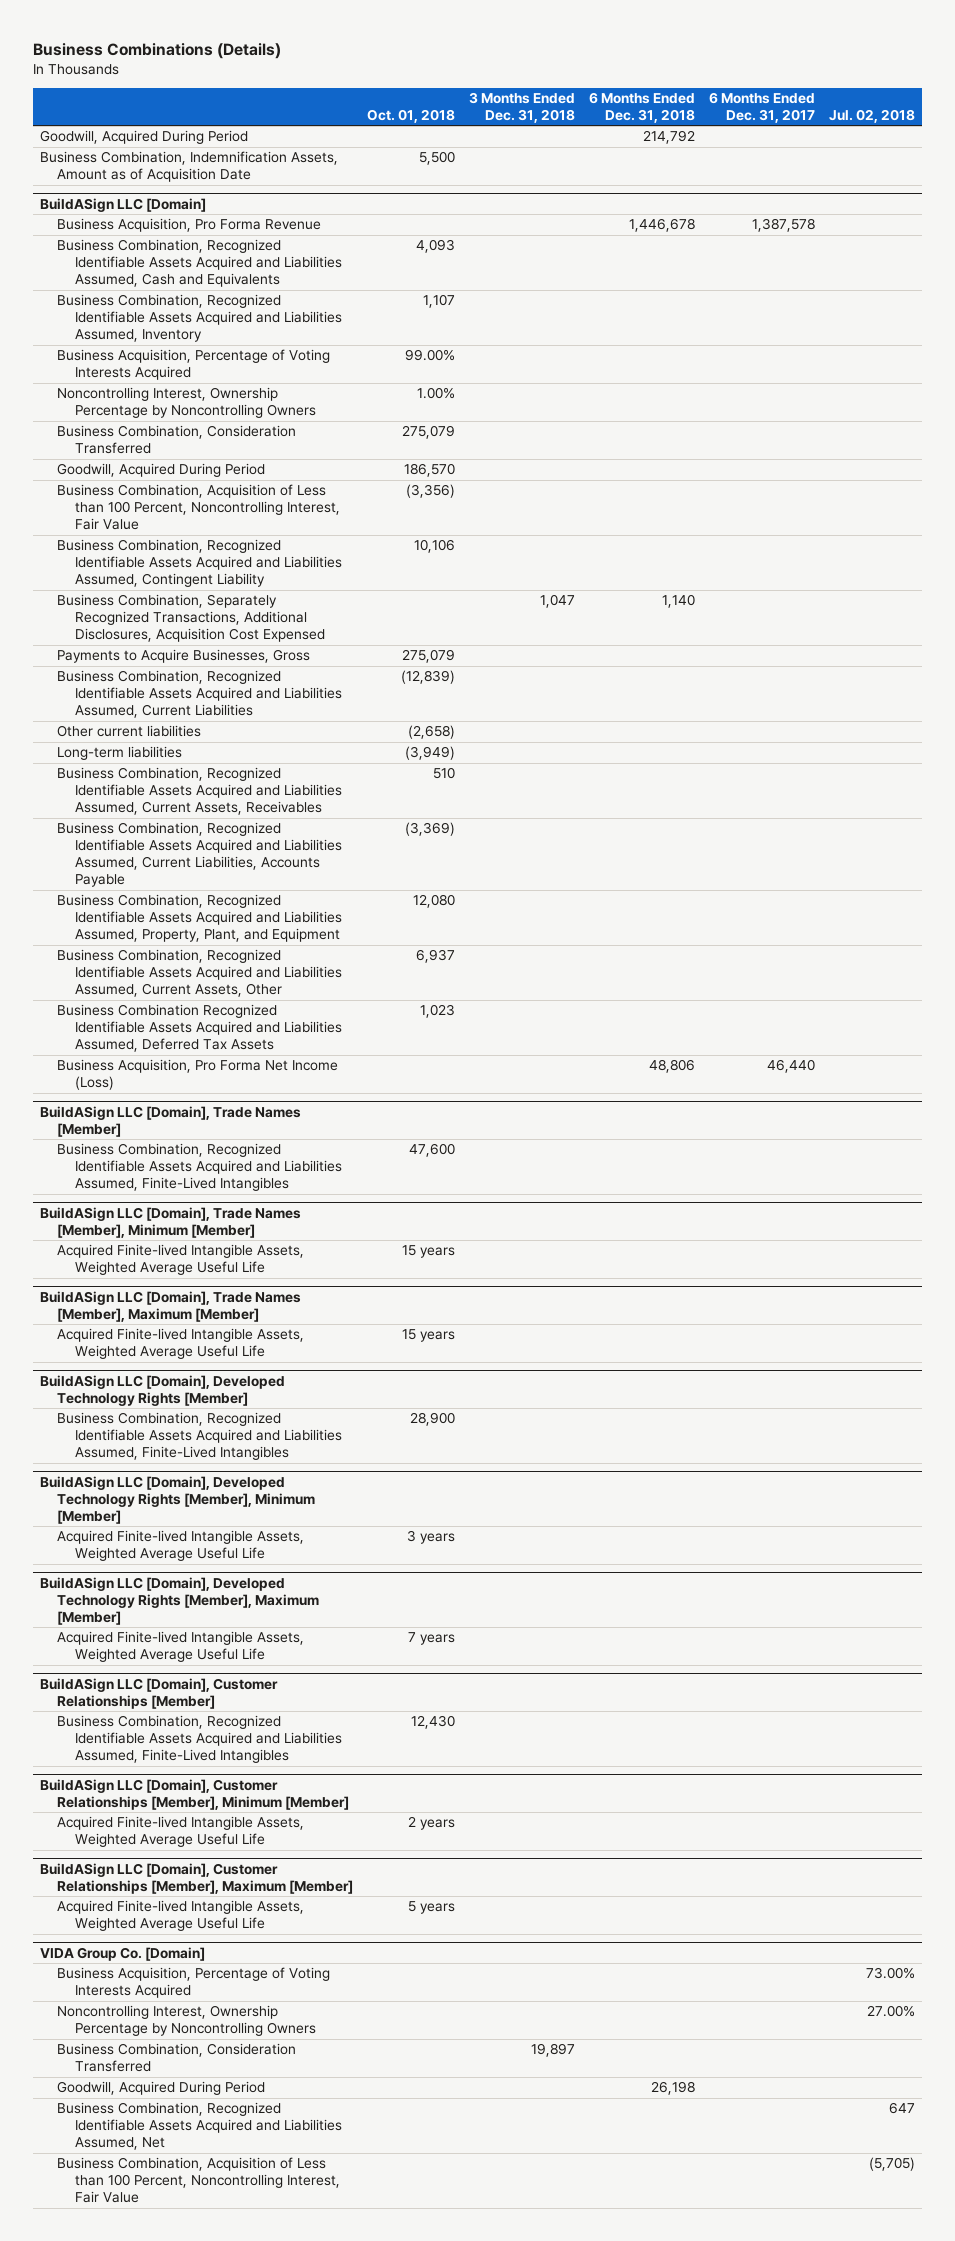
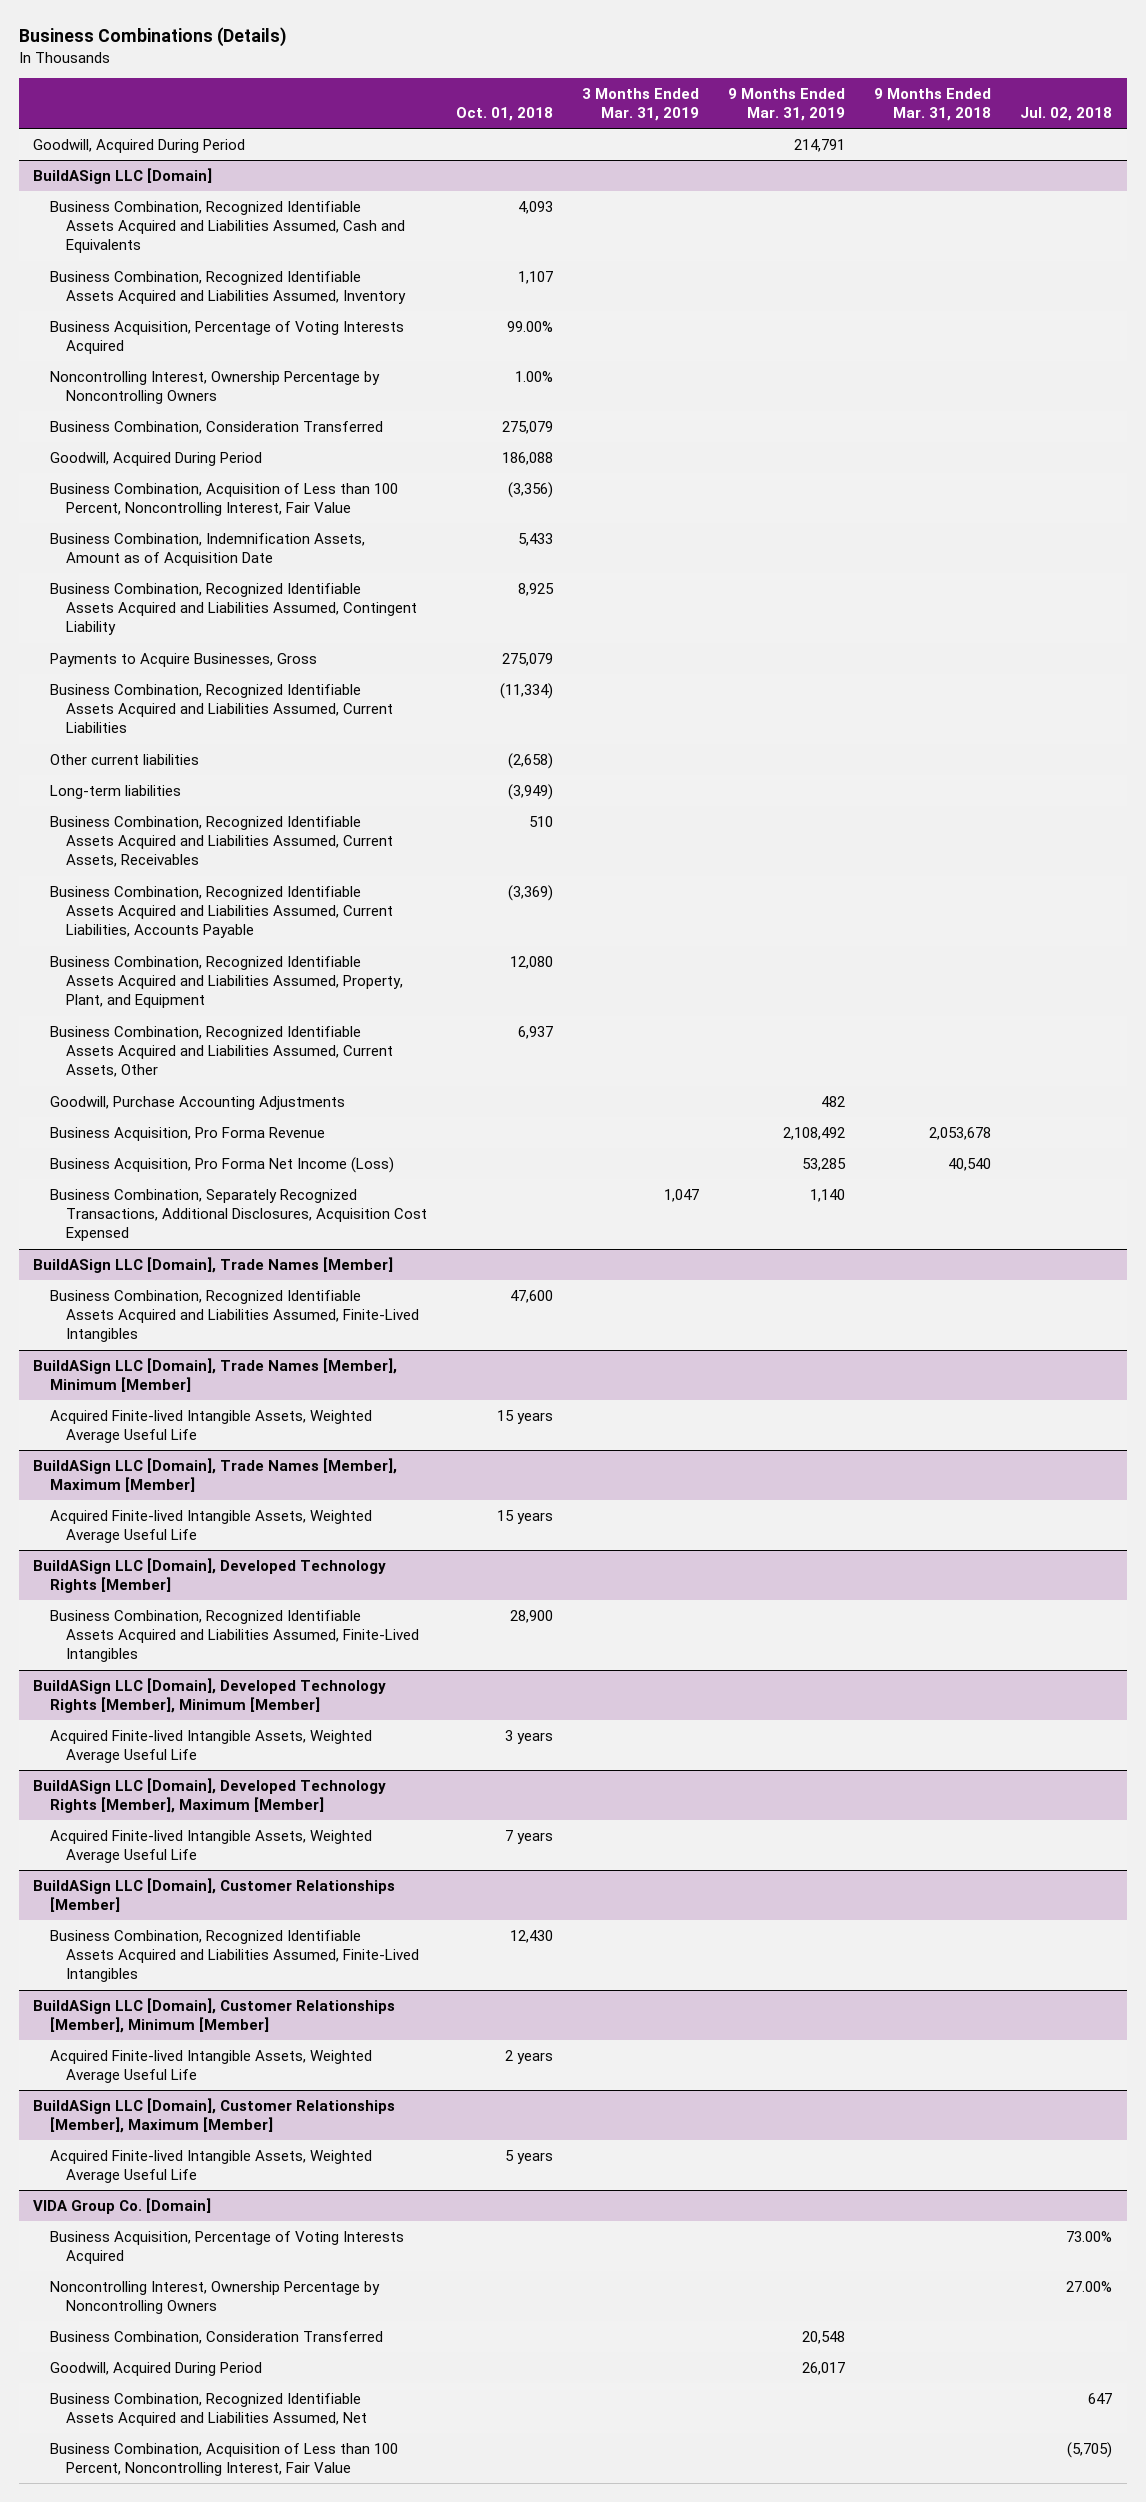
- | Oct. 01, 2018 | 3 Months Ended Dec. 31, 2018 | 6 Months Ended Dec. 31, 2018 | 6 Months Ended Dec. 31, 2017 | Jul. 02, 2018
+ | Oct. 01, 2018 | 3 Months Ended Mar. 31, 2019 | 9 Months Ended Mar. 31, 2019 | 9 Months Ended Mar. 31, 2018 | Jul. 02, 2018
- Business Combination, Indemnification Assets, Amount as of Acquisition Date | 5,500 | | | |
@ BuildASign LLC [Domain]
- Goodwill, Acquired During Period | 186,570 | | | |
+ Goodwill, Acquired During Period | 186,088 | | | |
- Business Combination, Recognized Identifiable Assets Acquired and Liabilities Assumed, Contingent Liability | 10,106 | | | |
+ Business Combination, Indemnification Assets, Amount as of Acquisition Date | 5,433 | | | |
+ Business Combination, Recognized Identifiable Assets Acquired and Liabilities Assumed, Contingent Liability | 8,925 | | | |
- Business Combination, Recognized Identifiable Assets Acquired and Liabilities Assumed, Current Liabilities | (12,839) | | | |
+ Business Combination, Recognized Identifiable Assets Acquired and Liabilities Assumed, Current Liabilities | (11,334) | | | |
- Business Combination Recognized Identifiable Assets Acquired and Liabilities Assumed, Deferred Tax Assets | 1,023 | | | |
+ Goodwill, Purchase Accounting Adjustments | | | 482 | |
moved down: Business Acquisition, Pro Forma Revenue | | | 2,108,492 | 2,053,678 |
moved down: Business Combination, Separately Recognized Transactions, Additional Disclosures, Acquisition Cost Expensed | | 1,047 | 1,140 | |

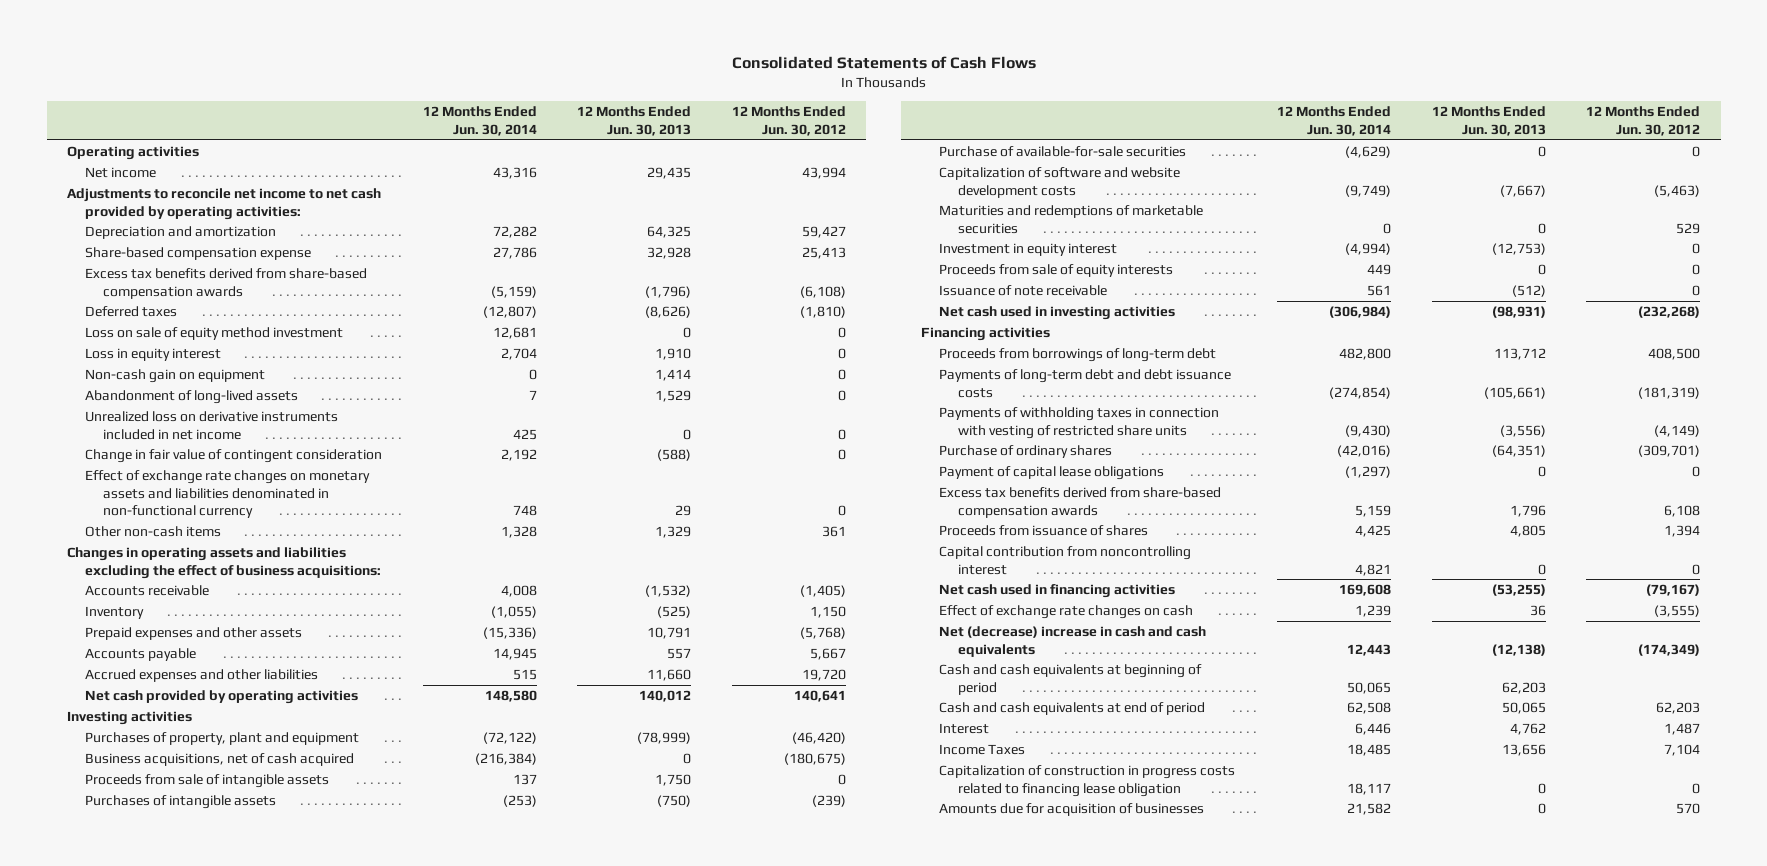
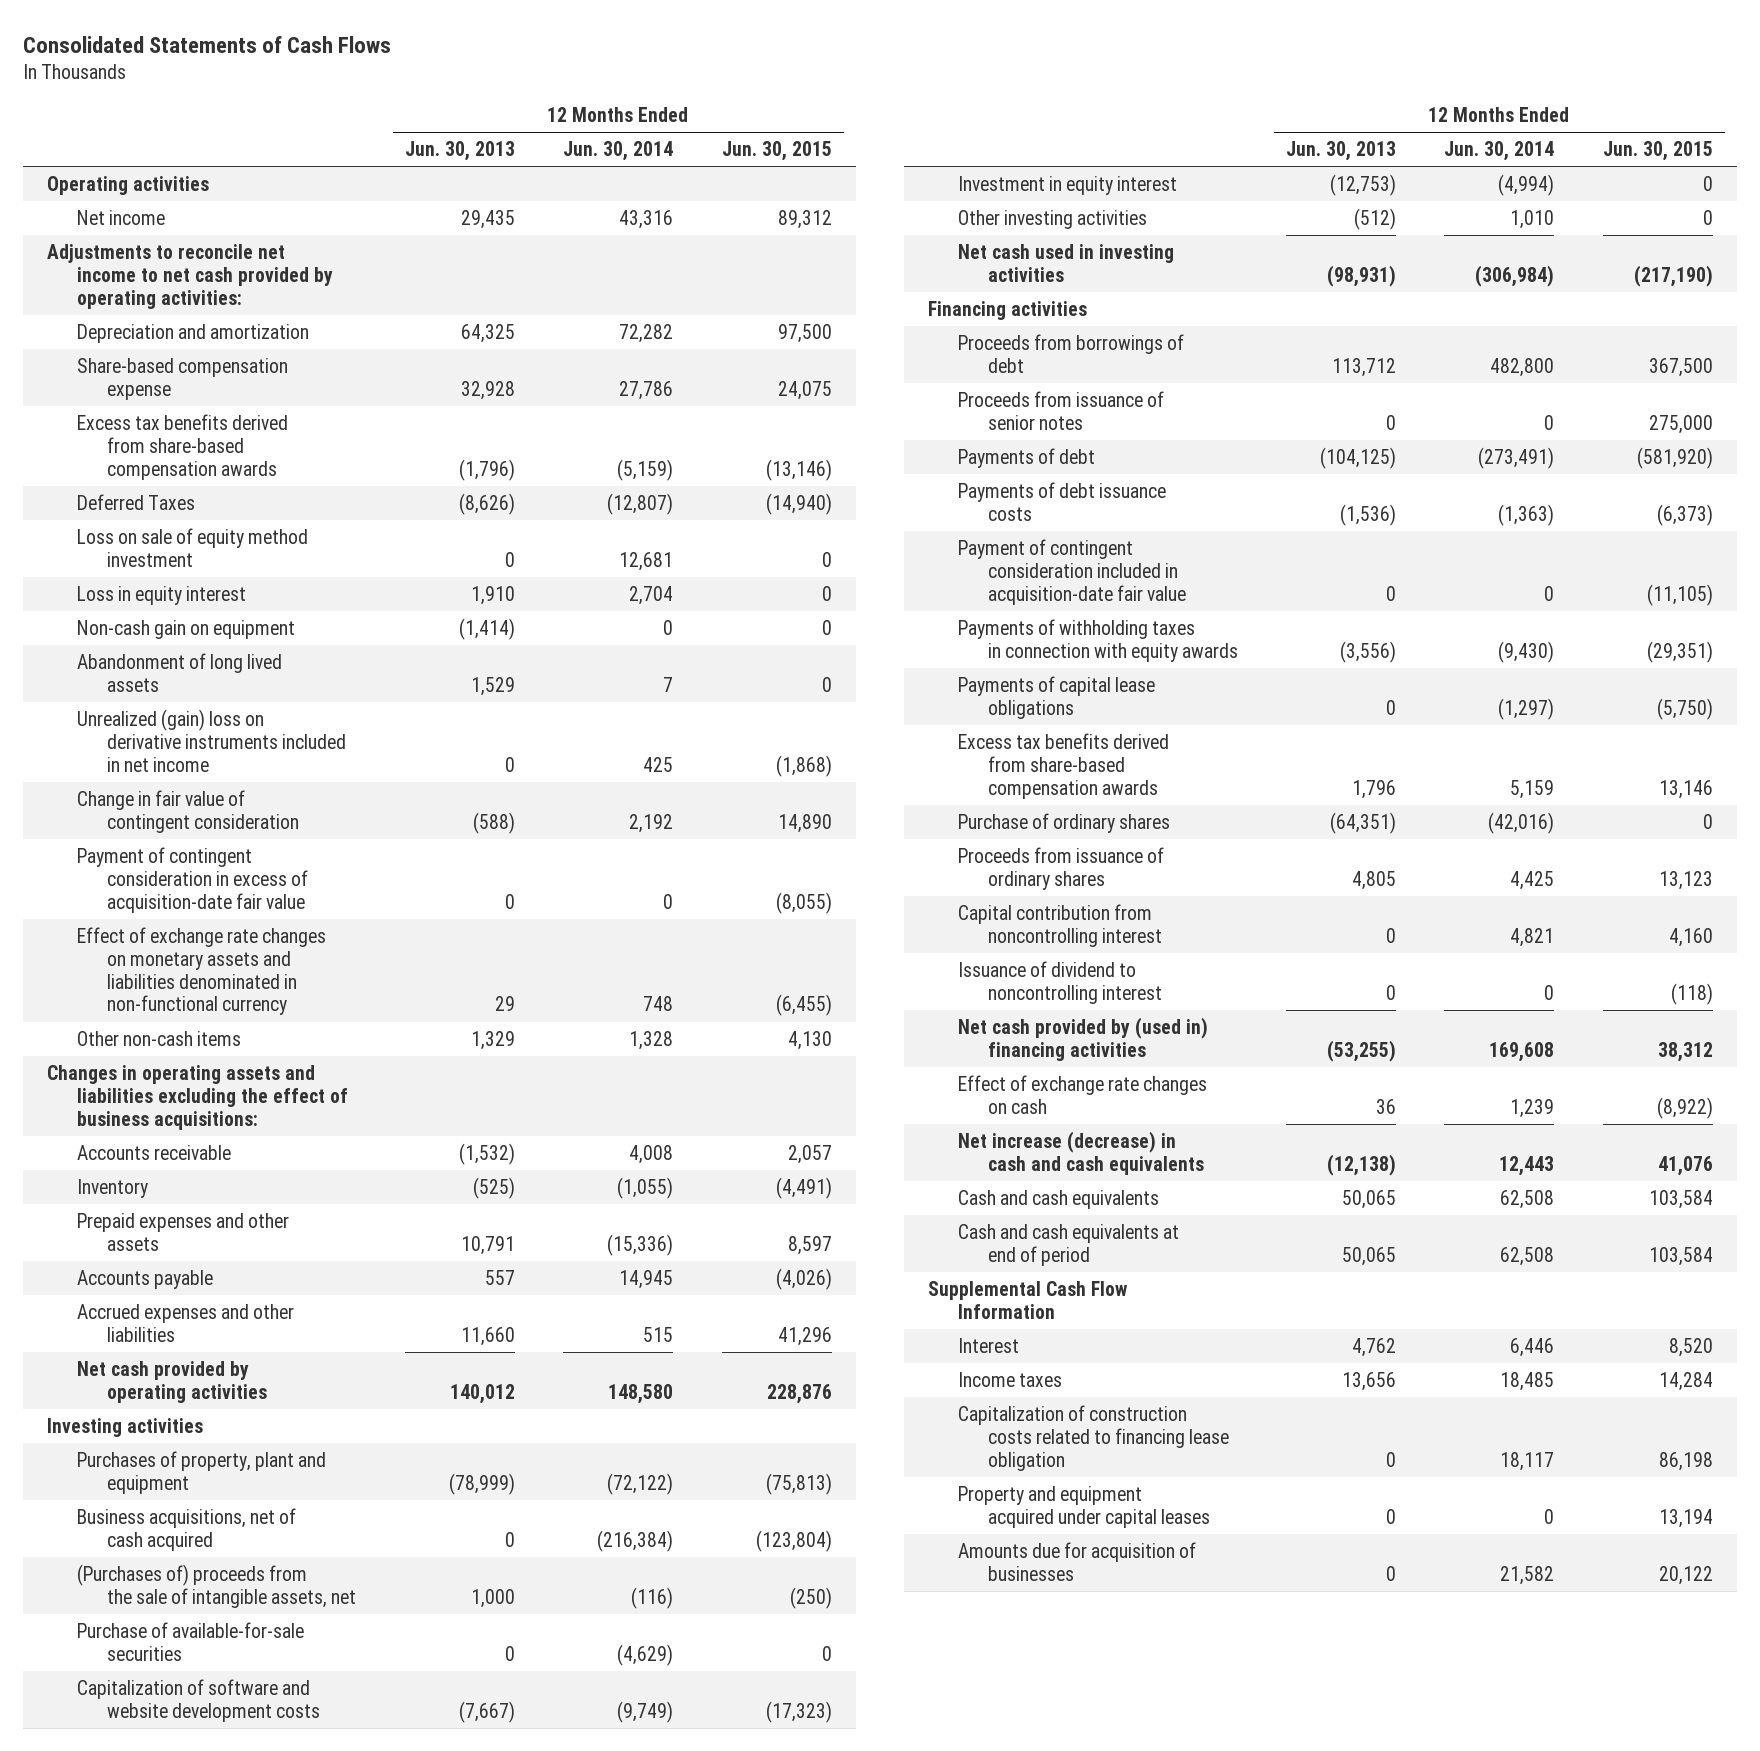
- | 12 Months Ended Jun. 30, 2014 | 12 Months Ended Jun. 30, 2013 | 12 Months Ended Jun. 30, 2012
+ | 12 Months Ended Jun. 30, 2013 | 12 Months Ended Jun. 30, 2014 | 12 Months Ended Jun. 30, 2015
- Deferred taxes | (12,807) | (8,626) | (1,810)
+ Deferred Taxes | (8,626) | (12,807) | (14,940)
- Non-cash gain on equipment | 0 | 1,414 | 0
- Abandonment of long-lived assets | 7 | 1,529 | 0
- Unrealized loss on derivative instruments included in net income | 425 | 0 | 0
+ Non-cash gain on equipment | (1,414) | 0 | 0
+ Abandonment of long lived assets | 1,529 | 7 | 0
+ Unrealized (gain) loss on derivative instruments included in net income | 0 | 425 | (1,868)
+ Payment of contingent consideration in excess of acquisition-date fair value | 0 | 0 | (8,055)
- Proceeds from sale of intangible assets | 137 | 1,750 | 0
- Purchases of intangible assets | (253) | (750) | (239)
+ (Purchases of) proceeds from the sale of intangible assets, net | 1,000 | (116) | (250)
- Maturities and redemptions of marketable securities | 0 | 0 | 529
- Proceeds from sale of equity interests | 449 | 0 | 0
- Issuance of note receivable | 561 | (512) | 0
+ Other investing activities | (512) | 1,010 | 0
- Proceeds from borrowings of long-term debt | 482,800 | 113,712 | 408,500
- Payments of long-term debt and debt issuance costs | (274,854) | (105,661) | (181,319)
- Payments of withholding taxes in connection with vesting of restricted share units | (9,430) | (3,556) | (4,149)
- Payment of capital lease obligations | (1,297) | 0 | 0
+ Proceeds from borrowings of debt | 113,712 | 482,800 | 367,500
+ Proceeds from issuance of senior notes | 0 | 0 | 275,000
+ Payments of debt | (104,125) | (273,491) | (581,920)
+ Payments of debt issuance costs | (1,536) | (1,363) | (6,373)
+ Payment of contingent consideration included in acquisition-date fair value | 0 | 0 | (11,105)
+ Payments of withholding taxes in connection with equity awards | (3,556) | (9,430) | (29,351)
+ Payments of capital lease obligations | 0 | (1,297) | (5,750)
- Proceeds from issuance of shares | 4,425 | 4,805 | 1,394
moved down: Purchase of ordinary shares | (64,351) | (42,016) | 0
+ Proceeds from issuance of ordinary shares | 4,805 | 4,425 | 13,123
- Net cash used in financing activities | 169,608 | (53,255) | (79,167)
+ Issuance of dividend to noncontrolling interest | 0 | 0 | (118)
+ Net cash provided by (used in) financing activities | (53,255) | 169,608 | 38,312
- Net (decrease) increase in cash and cash equivalents | 12,443 | (12,138) | (174,349)
- Cash and cash equivalents at beginning of period | 50,065 | 62,203 |
+ Net increase (decrease) in cash and cash equivalents | (12,138) | 12,443 | 41,076
+ Cash and cash equivalents | 50,065 | 62,508 | 103,584
+ Supplemental Cash Flow Information
- Income Taxes | 18,485 | 13,656 | 7,104
- Capitalization of construction in progress costs related to financing lease obligation | 18,117 | 0 | 0
+ Income taxes | 13,656 | 18,485 | 14,284
+ Capitalization of construction costs related to financing lease obligation | 0 | 18,117 | 86,198
+ Property and equipment acquired under capital leases | 0 | 0 | 13,194

